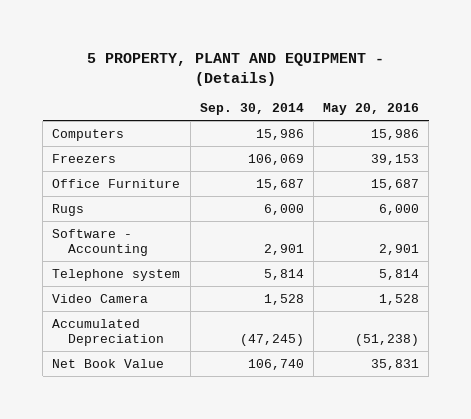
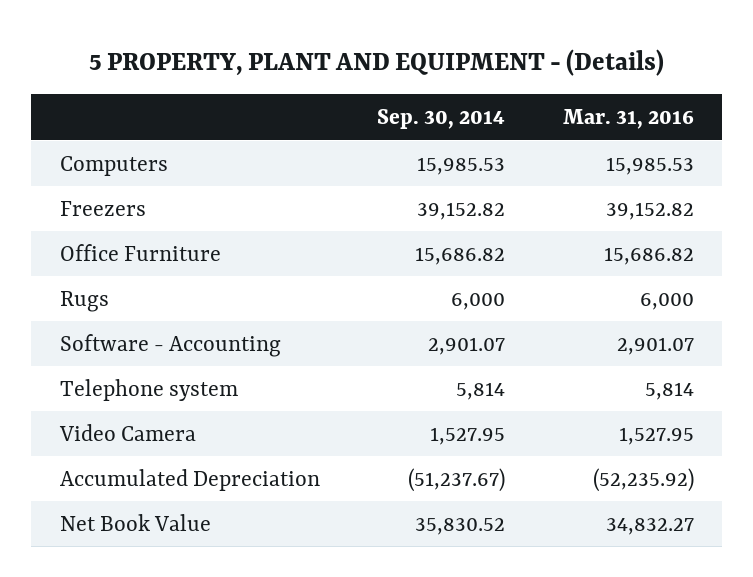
- | Sep. 30, 2014 | May 20, 2016
+ | Sep. 30, 2014 | Mar. 31, 2016
- Computers | 15,986 | 15,986
- Freezers | 106,069 | 39,153
- Office Furniture | 15,687 | 15,687
+ Computers | 15,985.53 | 15,985.53
+ Freezers | 39,152.82 | 39,152.82
+ Office Furniture | 15,686.82 | 15,686.82
- Software - Accounting | 2,901 | 2,901
+ Software - Accounting | 2,901.07 | 2,901.07
- Video Camera | 1,528 | 1,528
- Accumulated Depreciation | (47,245) | (51,238)
- Net Book Value | 106,740 | 35,831
+ Video Camera | 1,527.95 | 1,527.95
+ Accumulated Depreciation | (51,237.67) | (52,235.92)
+ Net Book Value | 35,830.52 | 34,832.27

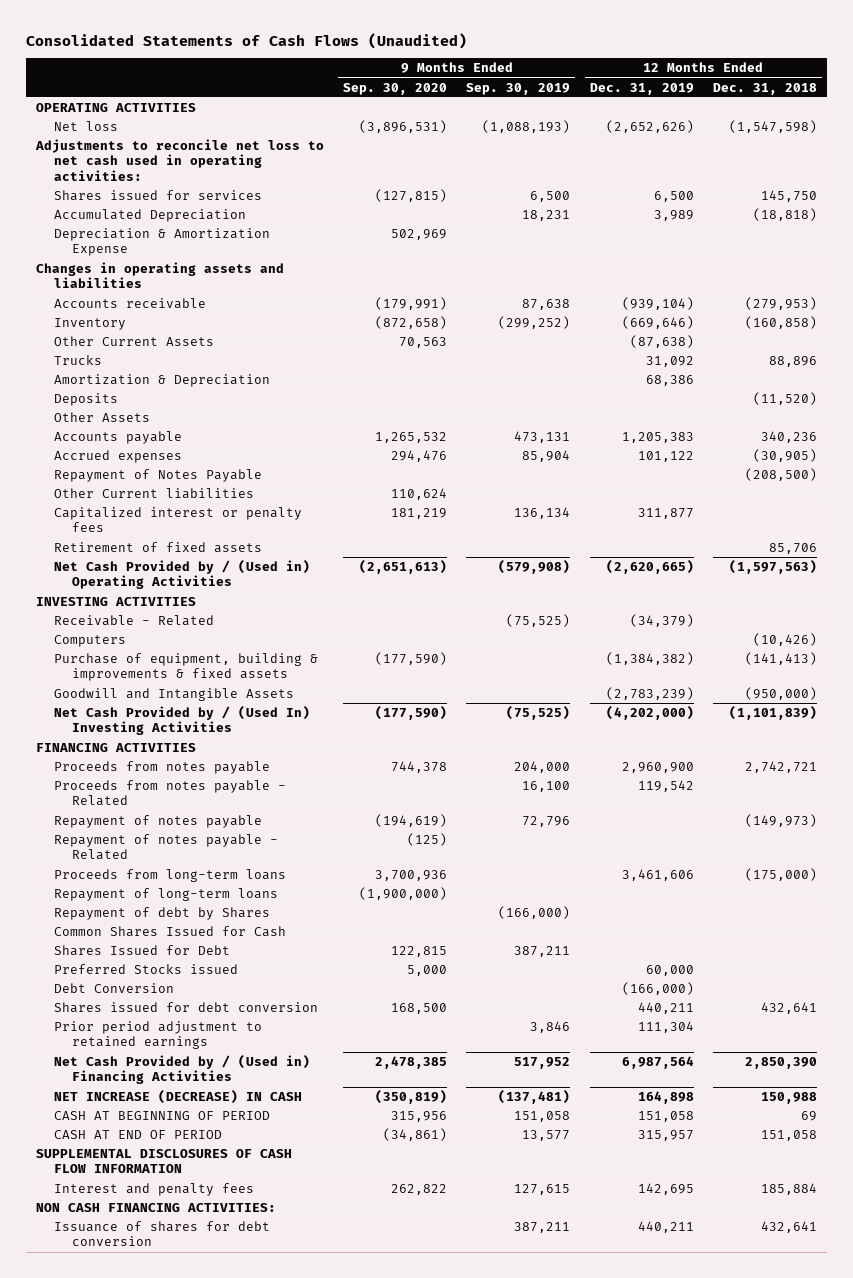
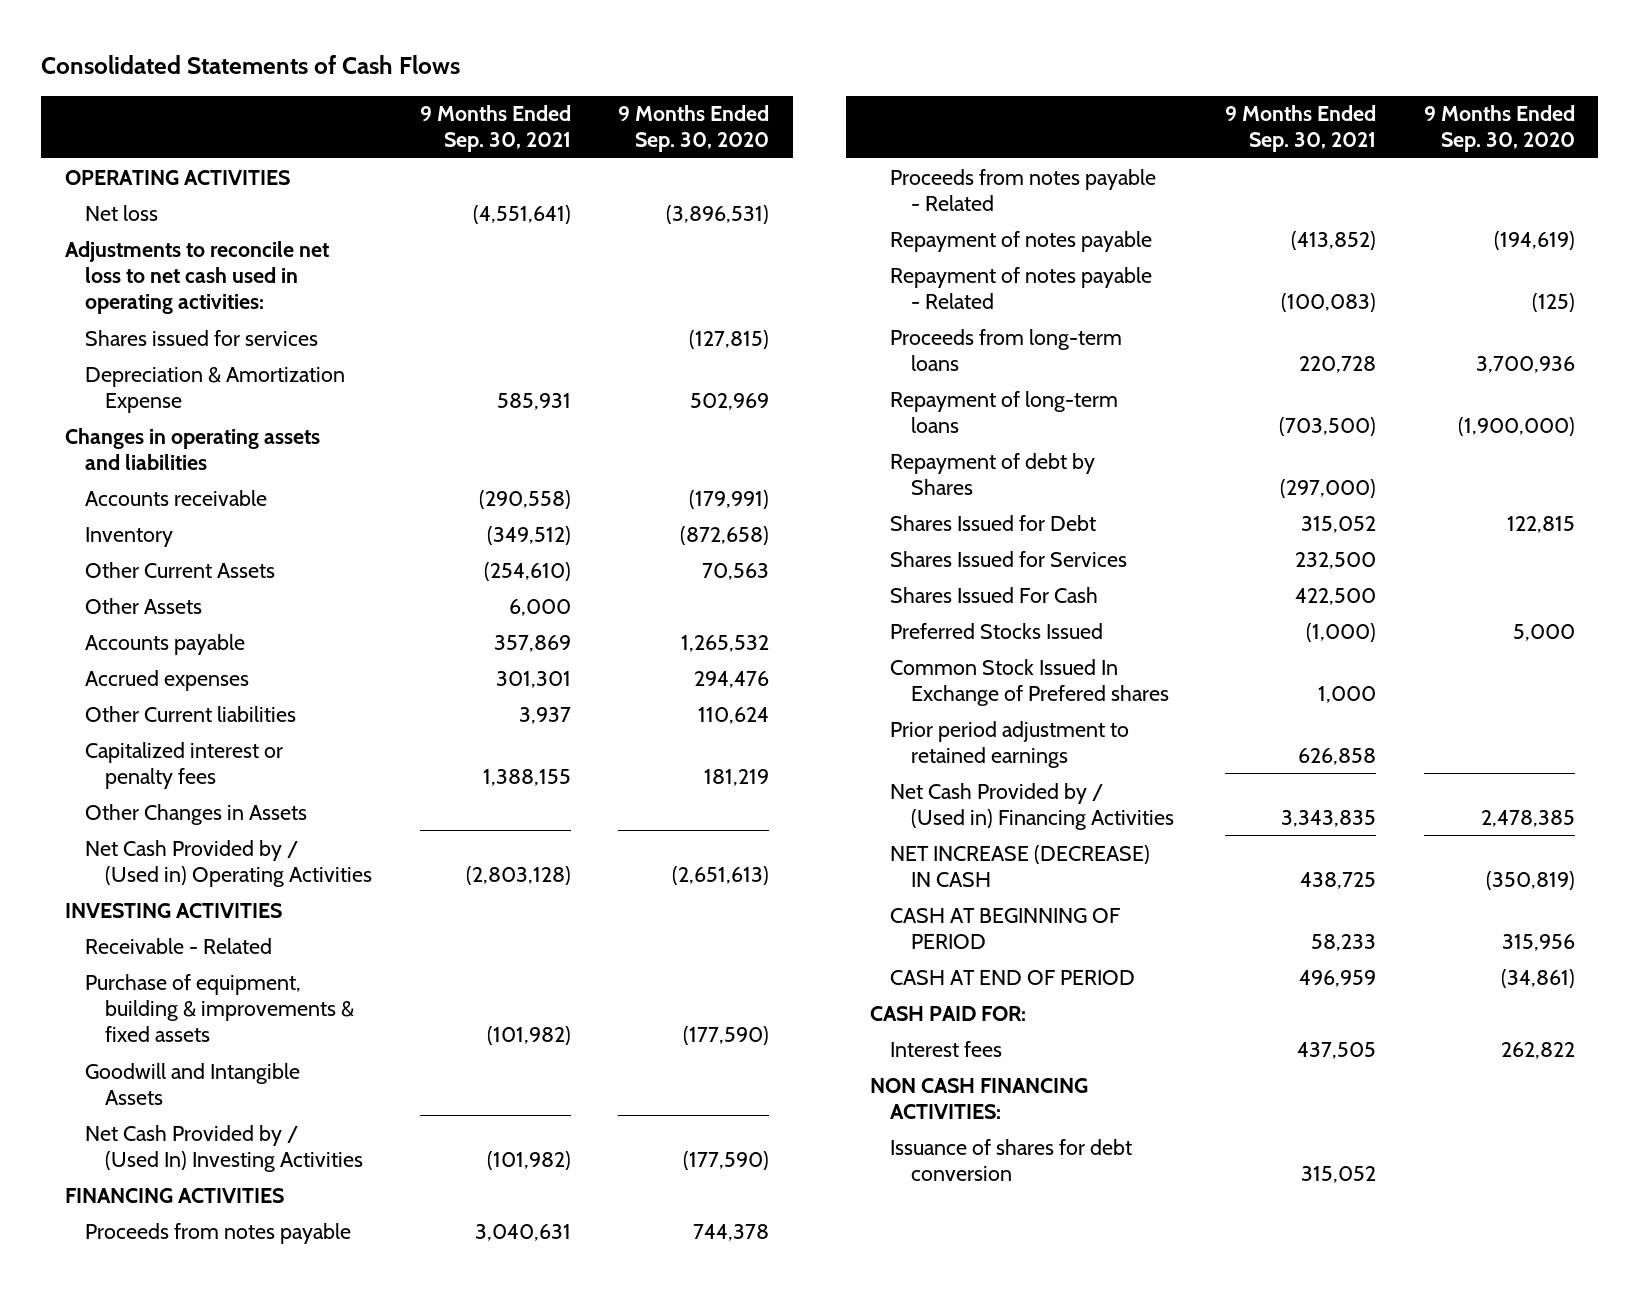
- Consolidated Statements of Cash Flows (Unaudited)
+ Consolidated Statements of Cash Flows
- | 9 Months Ended Sep. 30, 2020 | 9 Months Ended Sep. 30, 2019 | 12 Months Ended Dec. 31, 2019 | 12 Months Ended Dec. 31, 2018
+ | 9 Months Ended Sep. 30, 2021 | 9 Months Ended Sep. 30, 2020
- Accumulated Depreciation | | 18,231 | 3,989 | (18,818)
- Trucks | | | 31,092 | 88,896
- Amortization & Depreciation | | | 68,386 |
- Deposits | | | | (11,520)
- Repayment of Notes Payable | | | | (208,500)
- Retirement of fixed assets | | | | 85,706
+ Other Changes in Assets
- Computers | | | | (10,426)
- Common Shares Issued for Cash
- Preferred Stocks issued | 5,000 | | 60,000 |
- Debt Conversion | | | (166,000) |
- Shares issued for debt conversion | 168,500 | | 440,211 | 432,641
+ Shares Issued for Services | 232,500 |
+ Shares Issued For Cash | 422,500 |
+ Preferred Stocks Issued | (1,000) | 5,000
+ Common Stock Issued In Exchange of Prefered shares | 1,000 |
- SUPPLEMENTAL DISCLOSURES OF CASH FLOW INFORMATION
- Interest and penalty fees | 262,822 | 127,615 | 142,695 | 185,884
+ CASH PAID FOR:
+ Interest fees | 437,505 | 262,822

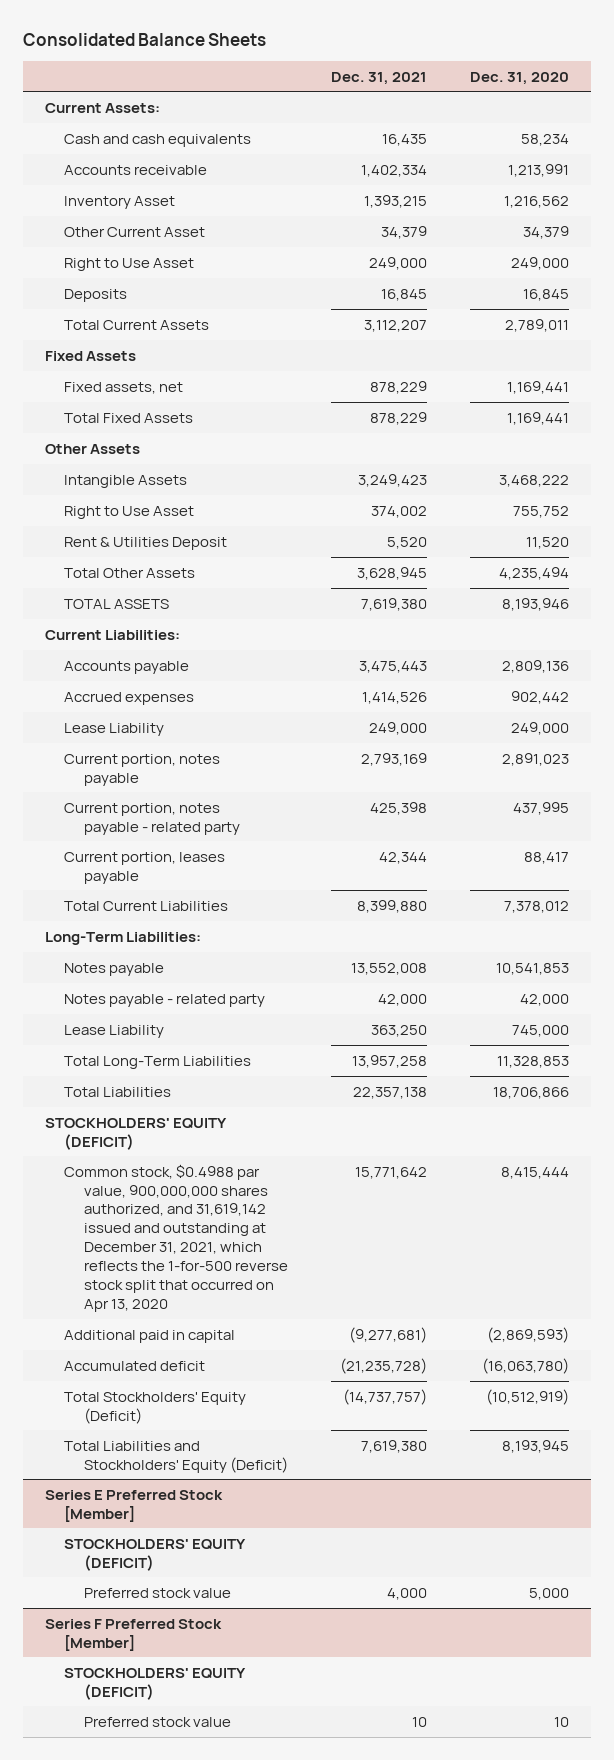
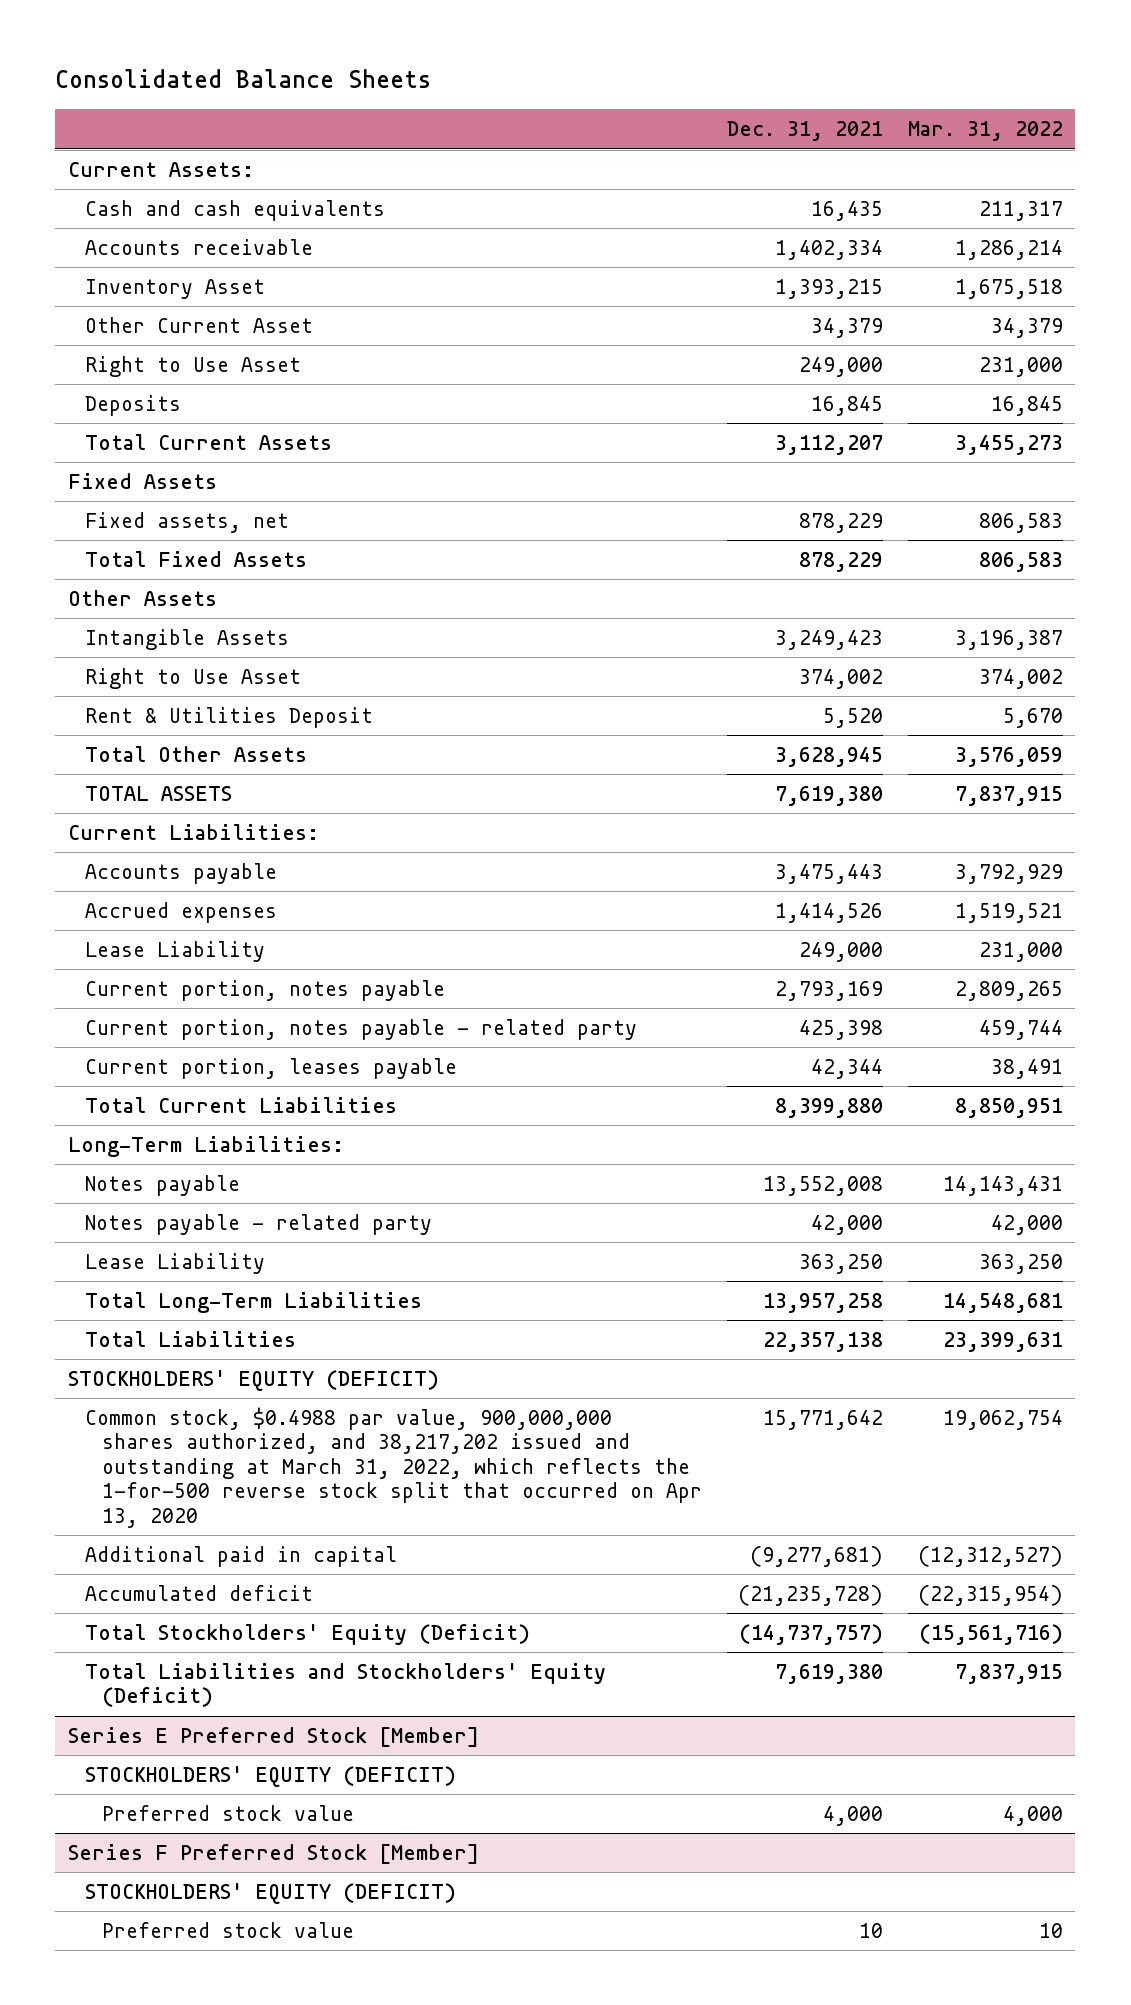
- | Dec. 31, 2021 | Dec. 31, 2020
+ | Dec. 31, 2021 | Mar. 31, 2022
- Common stock, $0.4988 par value, 900,000,000 shares authorized, and 31,619,142 issued and outstanding at December 31, 2021, which reflects the 1-for-500 reverse stock split that occurred on Apr 13, 2020 | 15,771,642 | 8,415,444
+ Common stock, $0.4988 par value, 900,000,000 shares authorized, and 38,217,202 issued and outstanding at March 31, 2022, which reflects the 1-for-500 reverse stock split that occurred on Apr 13, 2020 | 15,771,642 | 19,062,754

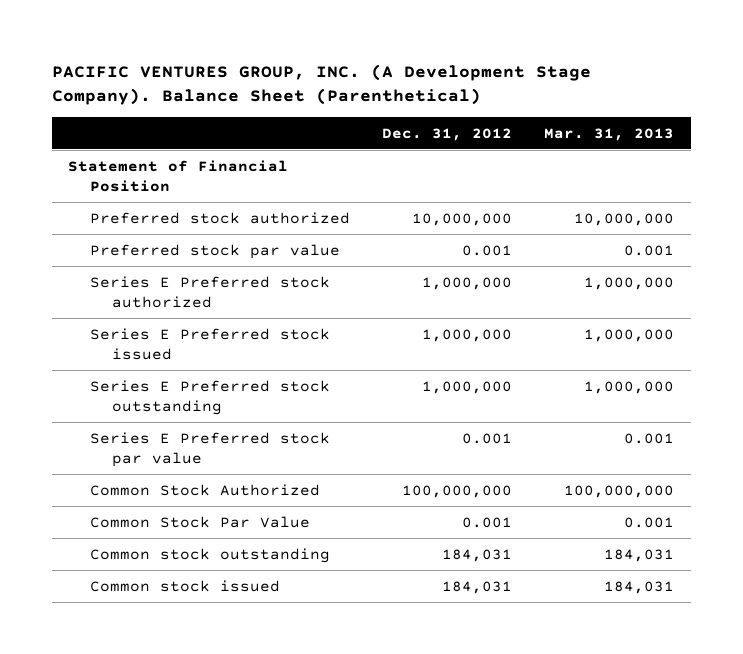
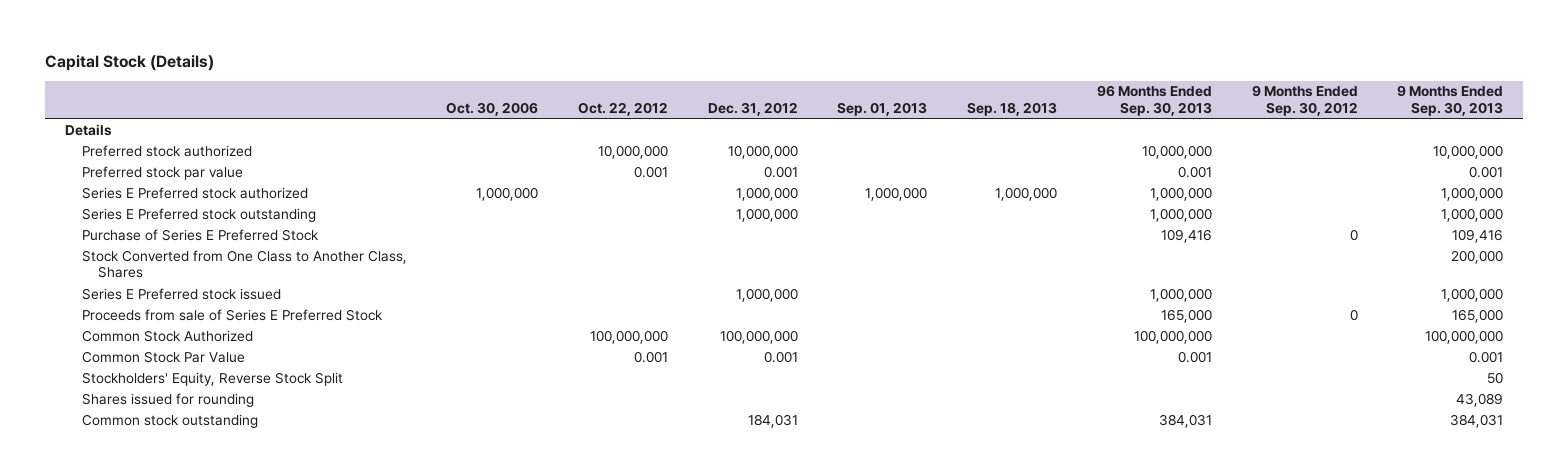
- PACIFIC VENTURES GROUP, INC. (A Development Stage Company). Balance Sheet (Parenthetical)
+ Capital Stock (Details)
- | Dec. 31, 2012 | Mar. 31, 2013
+ | Oct. 30, 2006 | Oct. 22, 2012 | Dec. 31, 2012 | Sep. 01, 2013 | Sep. 18, 2013 | 96 Months Ended Sep. 30, 2013 | 9 Months Ended Sep. 30, 2012 | 9 Months Ended Sep. 30, 2013
- Statement of Financial Position
+ Details
- Series E Preferred stock par value | 0.001 | 0.001
+ Purchase of Series E Preferred Stock | | | | | | 109,416 | 0 | 109,416
+ Stock Converted from One Class to Another Class, Shares | | | | | | | | 200,000
moved down: Series E Preferred stock issued | | | 1,000,000 | | | 1,000,000 | | 1,000,000
+ Proceeds from sale of Series E Preferred Stock | | | | | | 165,000 | 0 | 165,000
+ Stockholders' Equity, Reverse Stock Split | | | | | | | | 50
+ Shares issued for rounding | | | | | | | | 43,089
- Common stock issued | 184,031 | 184,031

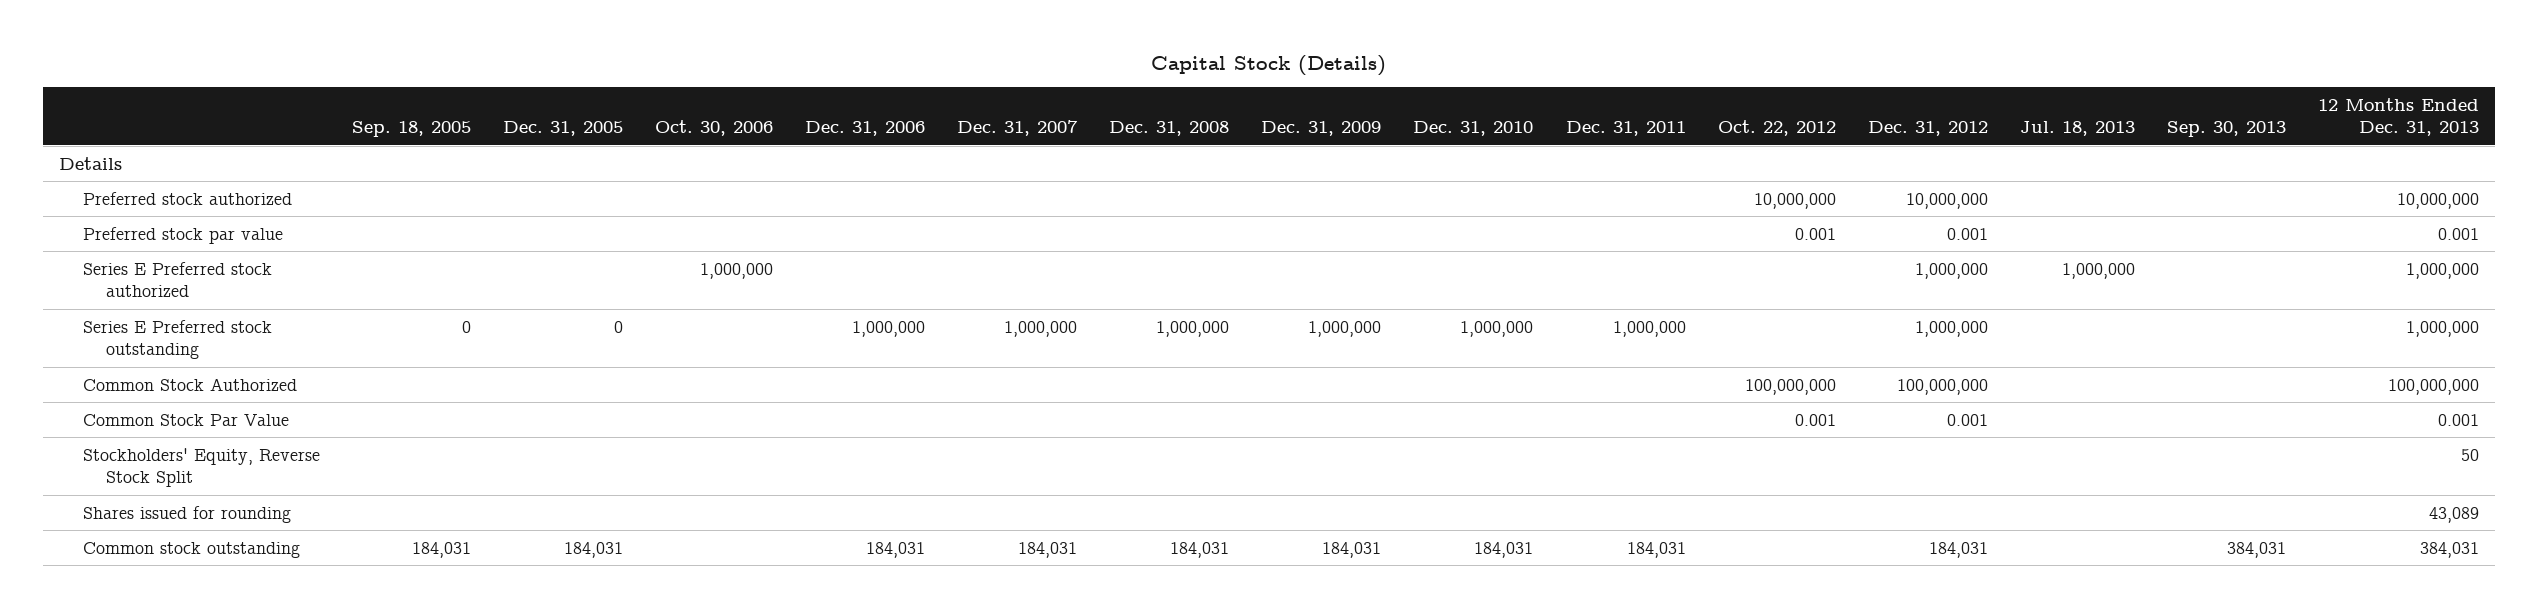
- | Oct. 30, 2006 | Oct. 22, 2012 | Dec. 31, 2012 | Sep. 01, 2013 | Sep. 18, 2013 | 96 Months Ended Sep. 30, 2013 | 9 Months Ended Sep. 30, 2012 | 9 Months Ended Sep. 30, 2013
+ | Sep. 18, 2005 | Dec. 31, 2005 | Oct. 30, 2006 | Dec. 31, 2006 | Dec. 31, 2007 | Dec. 31, 2008 | Dec. 31, 2009 | Dec. 31, 2010 | Dec. 31, 2011 | Oct. 22, 2012 | Dec. 31, 2012 | Jul. 18, 2013 | Sep. 30, 2013 | 12 Months Ended Dec. 31, 2013
- Purchase of Series E Preferred Stock | | | | | | 109,416 | 0 | 109,416
- Stock Converted from One Class to Another Class, Shares | | | | | | | | 200,000
- Series E Preferred stock issued | | | 1,000,000 | | | 1,000,000 | | 1,000,000
- Proceeds from sale of Series E Preferred Stock | | | | | | 165,000 | 0 | 165,000

